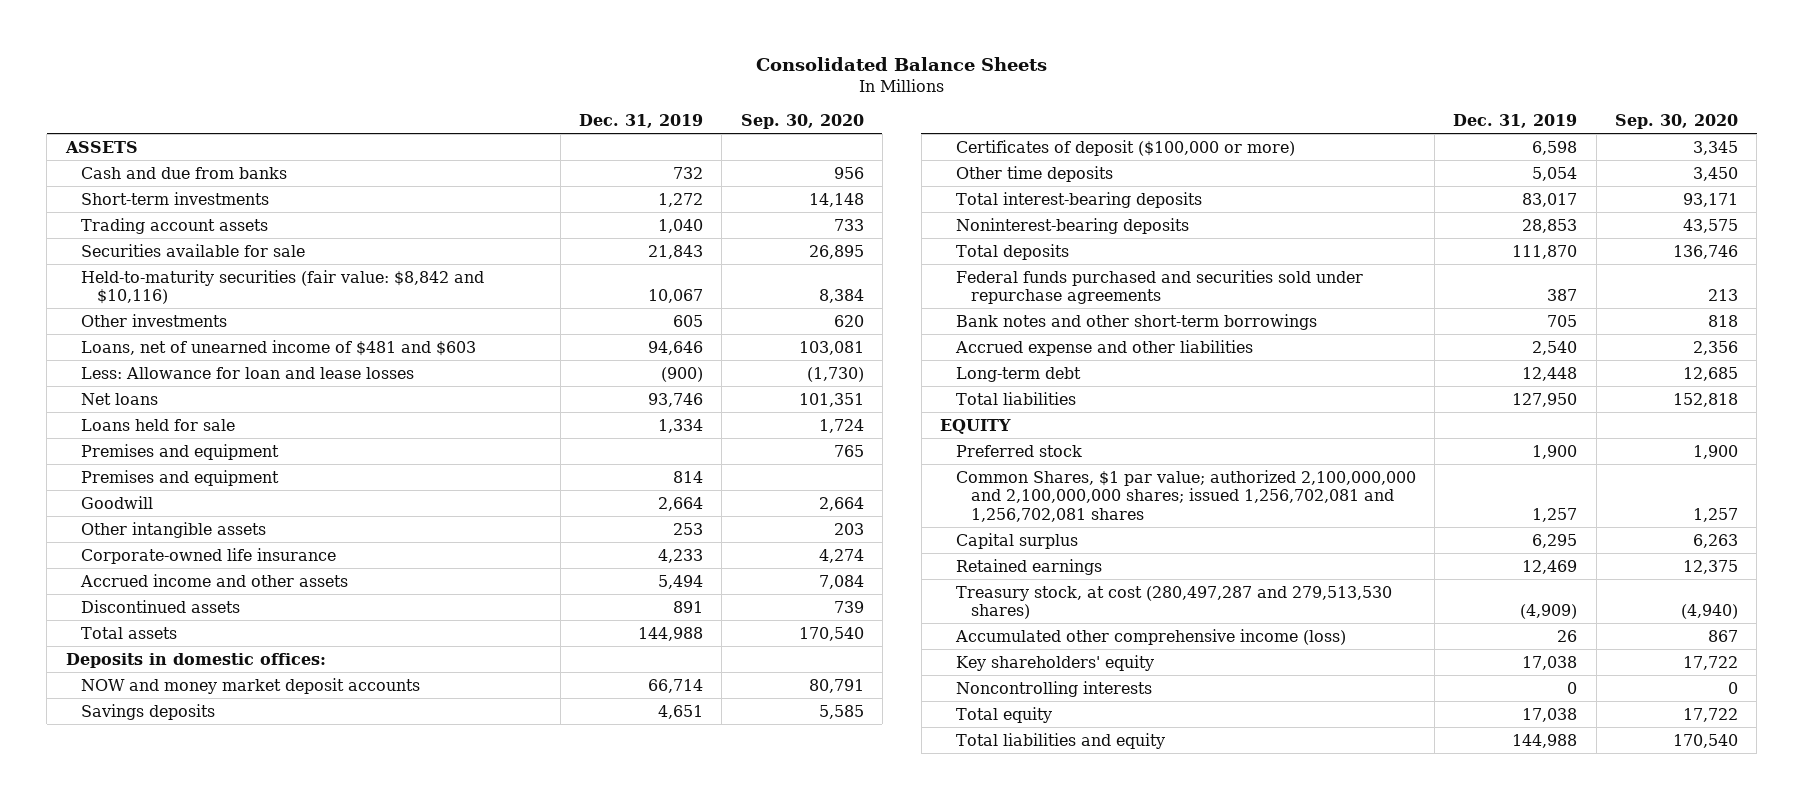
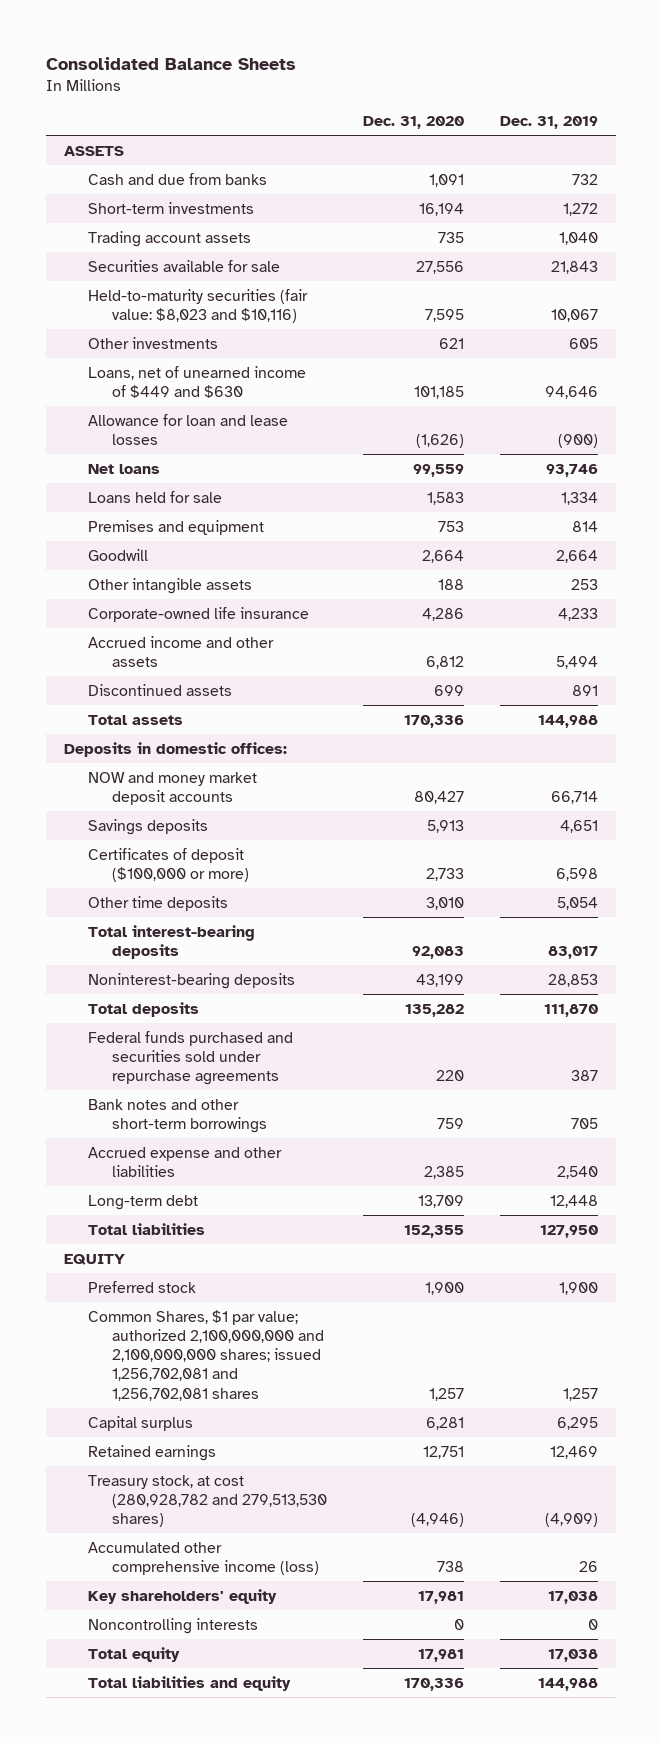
- | Dec. 31, 2019 | Sep. 30, 2020
+ | Dec. 31, 2020 | Dec. 31, 2019
- Held-to-maturity securities (fair value: $8,842 and $10,116) | 10,067 | 8,384
+ Held-to-maturity securities (fair value: $8,023 and $10,116) | 7,595 | 10,067
- Loans, net of unearned income of $481 and $603 | 94,646 | 103,081
- Less: Allowance for loan and lease losses | (900) | (1,730)
+ Loans, net of unearned income of $449 and $630 | 101,185 | 94,646
+ Allowance for loan and lease losses | (1,626) | (900)
- Premises and equipment | | 765
- Treasury stock, at cost (280,497,287 and 279,513,530 shares) | (4,909) | (4,940)
+ Treasury stock, at cost (280,928,782 and 279,513,530 shares) | (4,946) | (4,909)

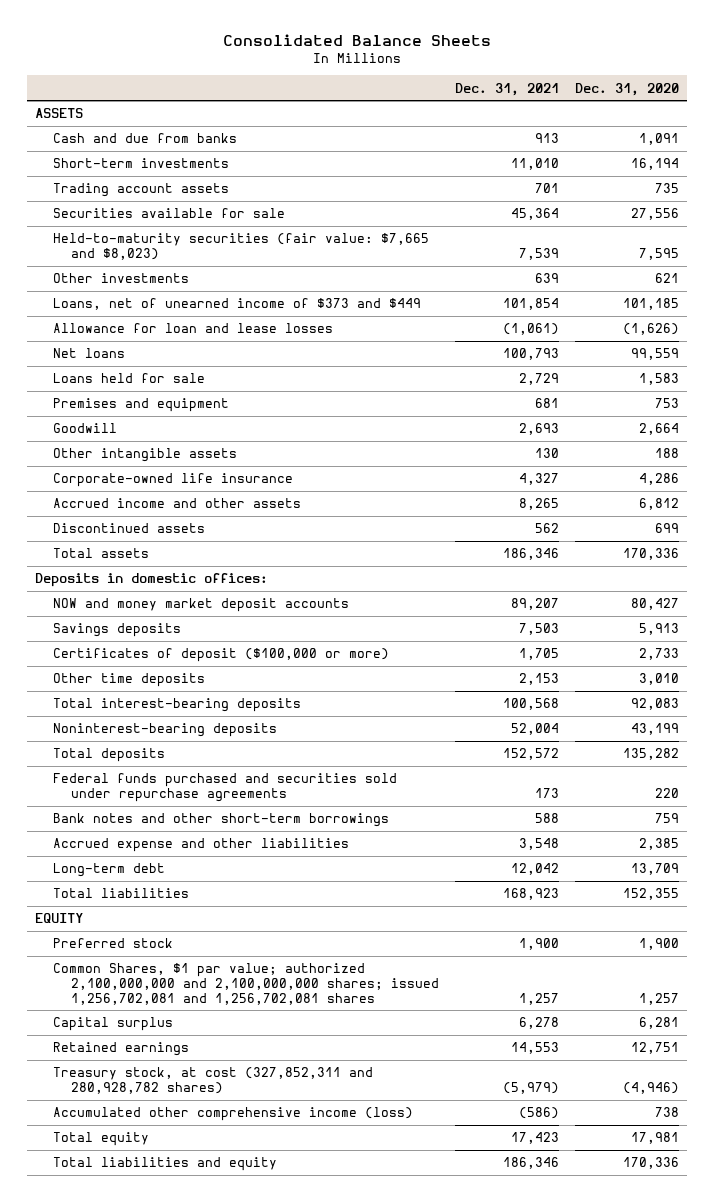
- | Dec. 31, 2020 | Dec. 31, 2019
+ | Dec. 31, 2021 | Dec. 31, 2020
- Held-to-maturity securities (fair value: $8,023 and $10,116) | 7,595 | 10,067
+ Held-to-maturity securities (fair value: $7,665 and $8,023) | 7,539 | 7,595
- Loans, net of unearned income of $449 and $630 | 101,185 | 94,646
+ Loans, net of unearned income of $373 and $449 | 101,854 | 101,185
- Treasury stock, at cost (280,928,782 and 279,513,530 shares) | (4,946) | (4,909)
+ Treasury stock, at cost (327,852,311 and 280,928,782 shares) | (5,979) | (4,946)
- Key shareholders' equity | 17,981 | 17,038
- Noncontrolling interests | 0 | 0

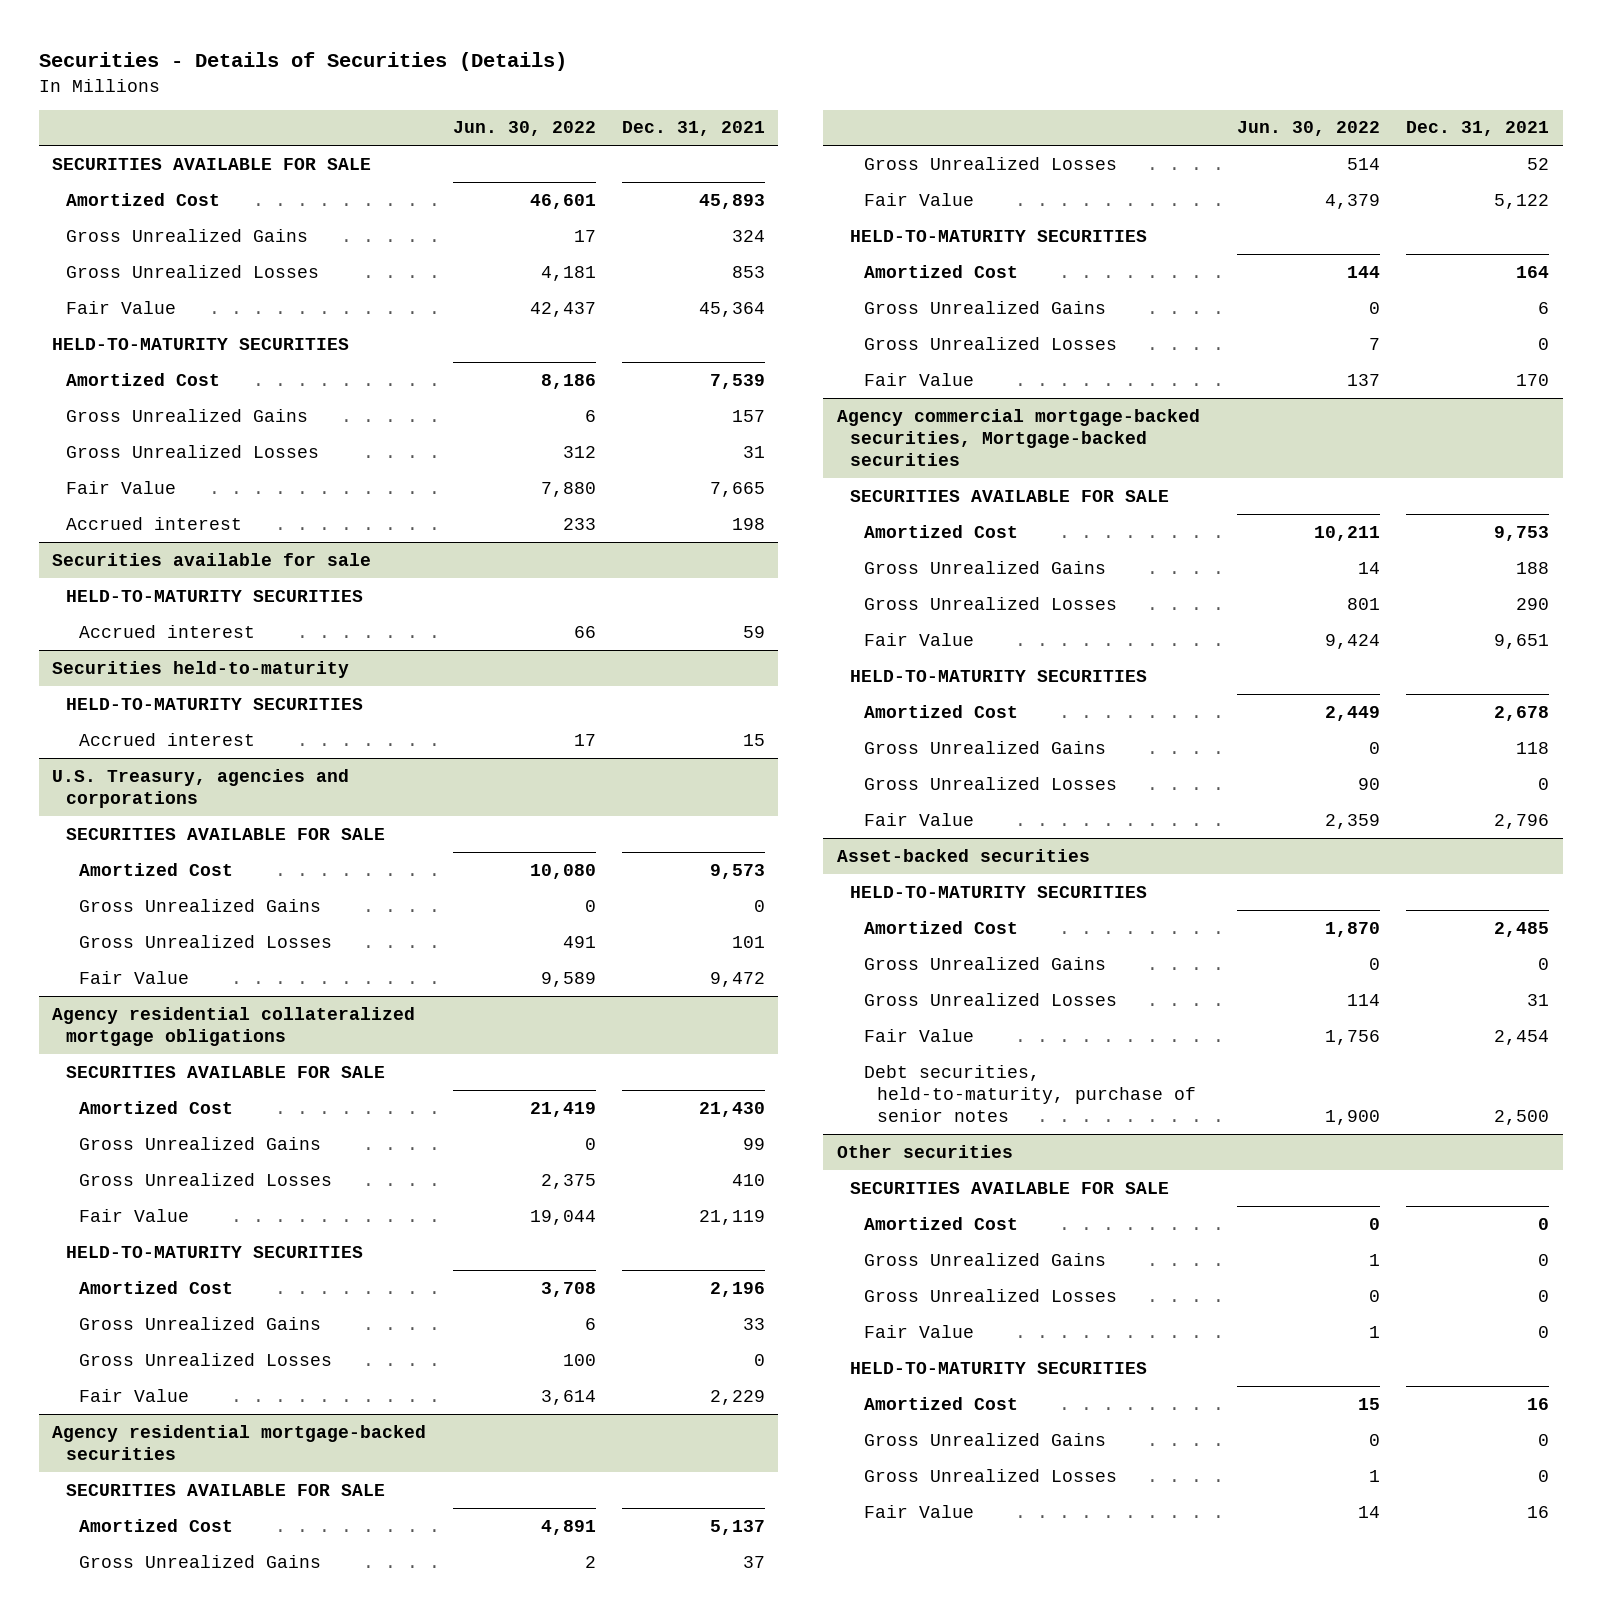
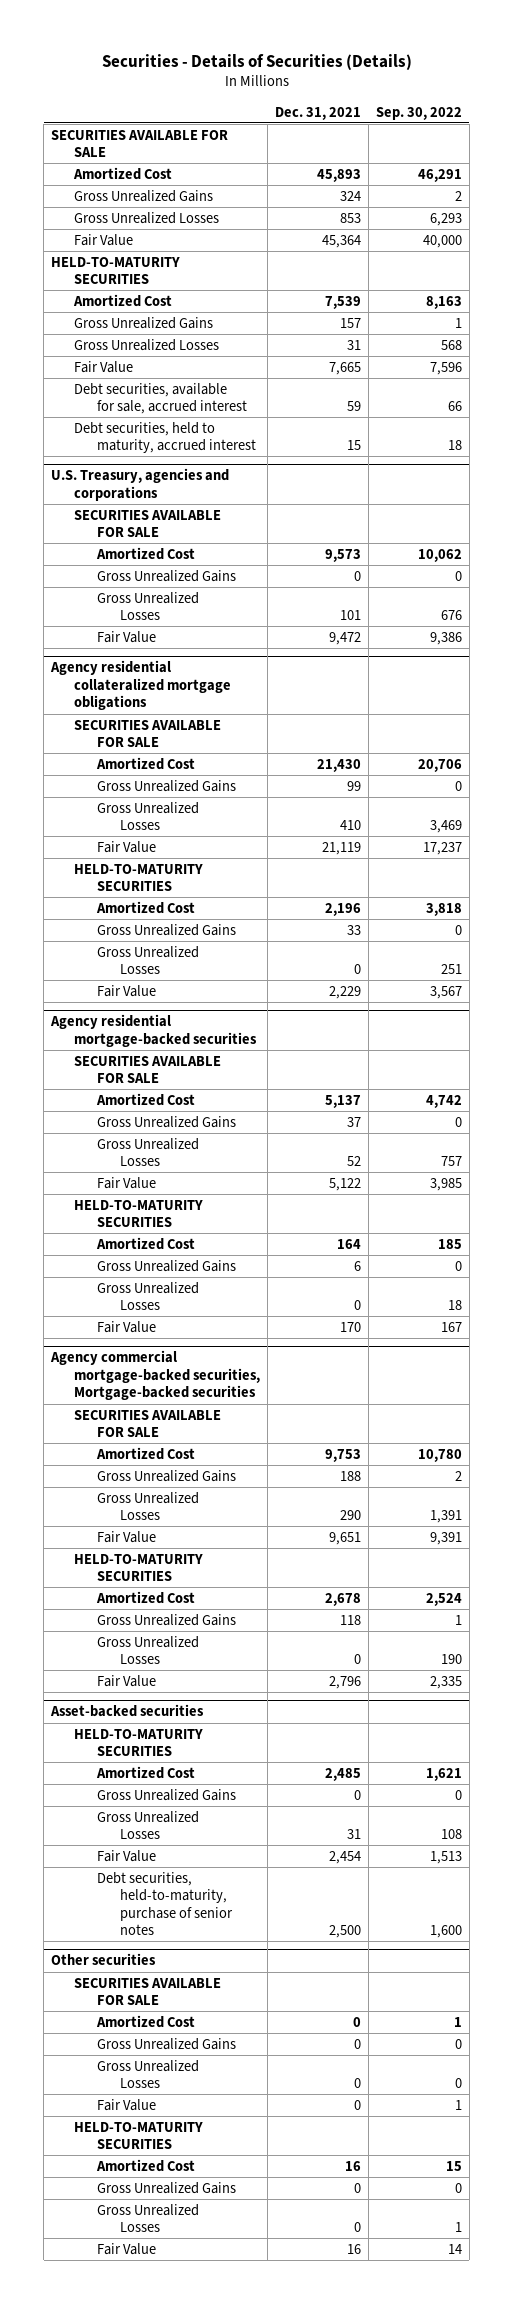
- | Jun. 30, 2022 | Dec. 31, 2021
+ | Dec. 31, 2021 | Sep. 30, 2022
- Accrued interest | 233 | 198
- Securities available for sale
- HELD-TO-MATURITY SECURITIES
- Accrued interest | 66 | 59
- Securities held-to-maturity
- HELD-TO-MATURITY SECURITIES
- Accrued interest | 17 | 15
+ Debt securities, available for sale, accrued interest | 59 | 66
+ Debt securities, held to maturity, accrued interest | 15 | 18

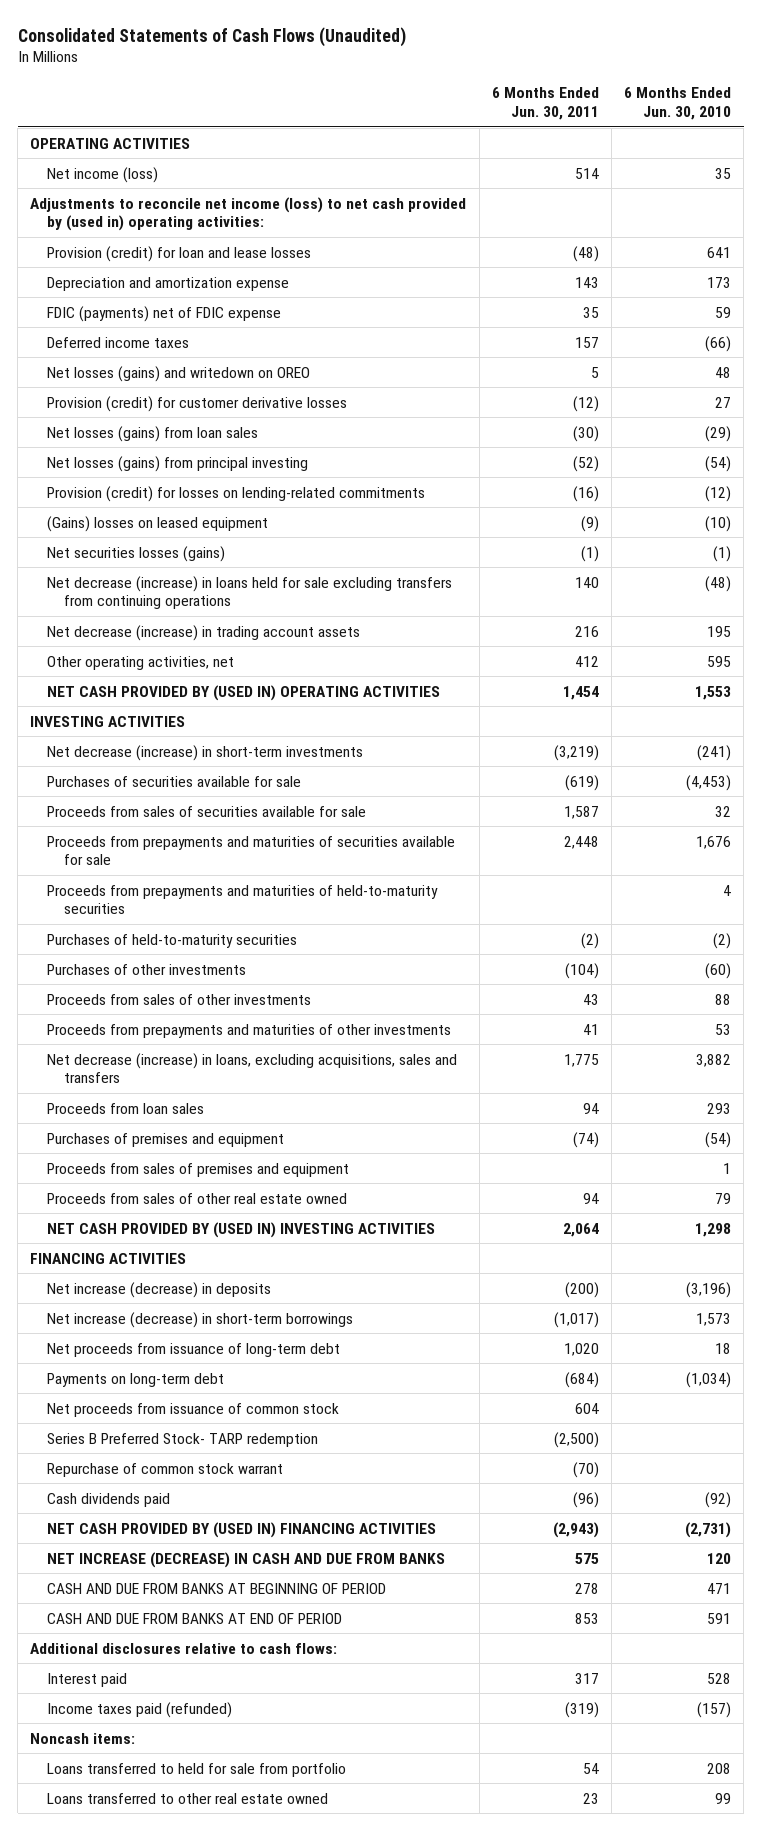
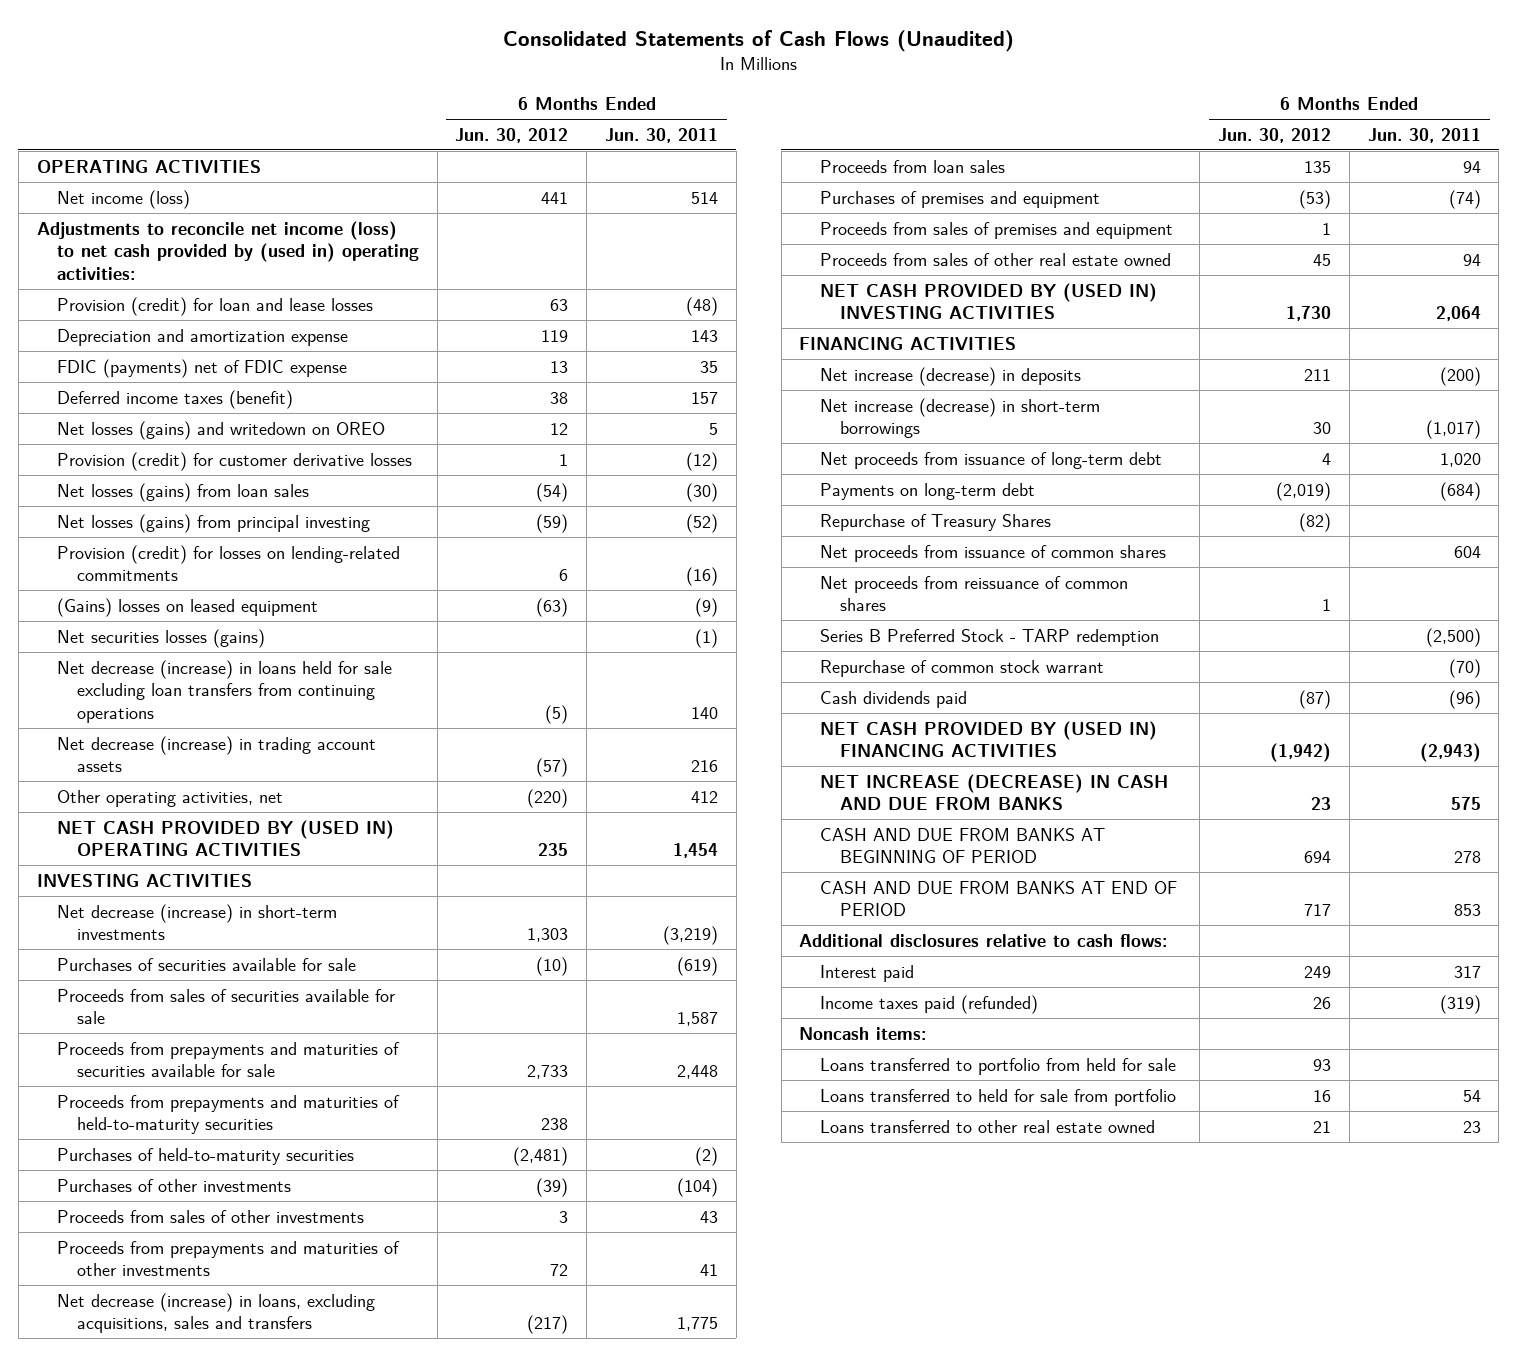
- | 6 Months Ended Jun. 30, 2011 | 6 Months Ended Jun. 30, 2010
+ | 6 Months Ended Jun. 30, 2012 | 6 Months Ended Jun. 30, 2011
- Deferred income taxes | 157 | (66)
+ Deferred income taxes (benefit) | 38 | 157
- Net decrease (increase) in loans held for sale excluding transfers from continuing operations | 140 | (48)
+ Net decrease (increase) in loans held for sale excluding loan transfers from continuing operations | (5) | 140
- Net proceeds from issuance of common stock | 604 |
- Series B Preferred Stock- TARP redemption | (2,500) |
+ Repurchase of Treasury Shares | (82) |
+ Net proceeds from issuance of common shares | | 604
+ Net proceeds from reissuance of common shares | 1 |
+ Series B Preferred Stock - TARP redemption | | (2,500)
+ Loans transferred to portfolio from held for sale | 93 |

